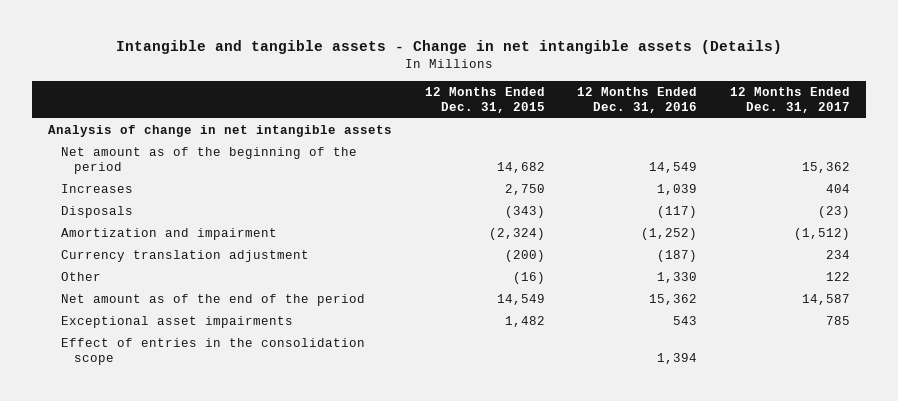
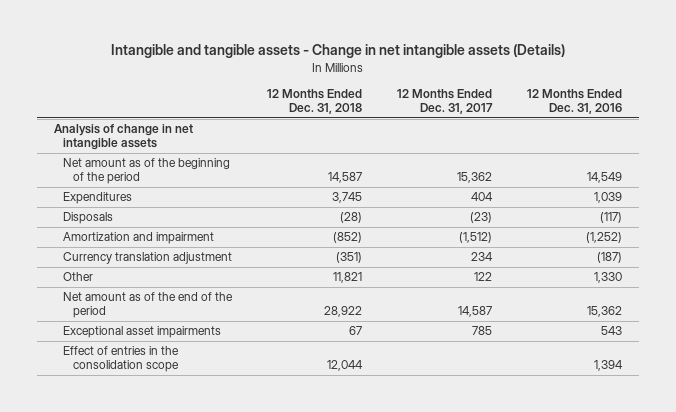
- | 12 Months Ended Dec. 31, 2015 | 12 Months Ended Dec. 31, 2016 | 12 Months Ended Dec. 31, 2017
+ | 12 Months Ended Dec. 31, 2018 | 12 Months Ended Dec. 31, 2017 | 12 Months Ended Dec. 31, 2016
- Increases | 2,750 | 1,039 | 404
+ Expenditures | 3,745 | 404 | 1,039

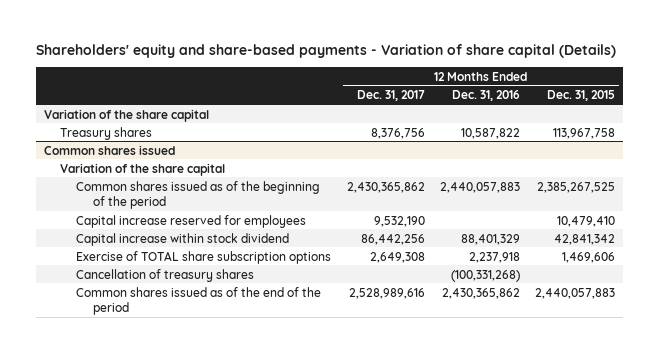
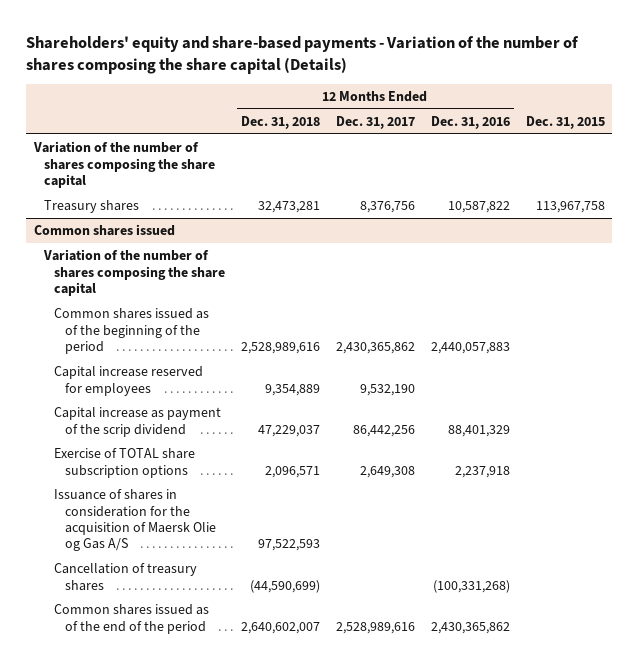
- Shareholders' equity and share-based payments - Variation of share capital (Details)
+ Shareholders' equity and share-based payments - Variation of the number of shares composing the share capital (Details)
- | 12 Months Ended Dec. 31, 2017 | 12 Months Ended Dec. 31, 2016 | 12 Months Ended Dec. 31, 2015
+ | 12 Months Ended Dec. 31, 2018 | 12 Months Ended Dec. 31, 2017 | 12 Months Ended Dec. 31, 2016 | Dec. 31, 2015
- Variation of the share capital
+ Variation of the number of shares composing the share capital
@ Common shares issued
- Variation of the share capital
+ Variation of the number of shares composing the share capital
- Capital increase within stock dividend | 86,442,256 | 88,401,329 | 42,841,342
+ Capital increase as payment of the scrip dividend | 47,229,037 | 86,442,256 | 88,401,329 |
+ Issuance of shares in consideration for the acquisition of Maersk Olie og Gas A/S | 97,522,593 | | |

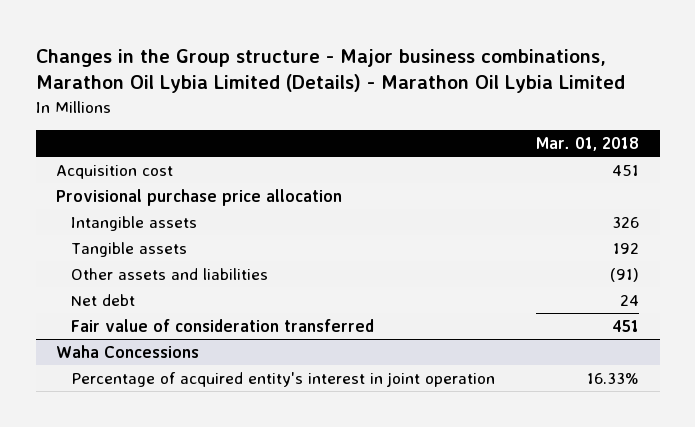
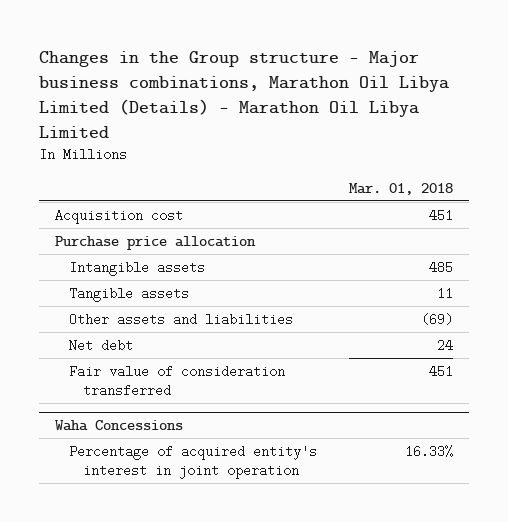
- Changes in the Group structure - Major business combinations, Marathon Oil Lybia Limited (Details) - Marathon Oil Lybia Limited
+ Changes in the Group structure - Major business combinations, Marathon Oil Libya Limited (Details) - Marathon Oil Libya Limited
- Provisional purchase price allocation
- Intangible assets | 326
- Tangible assets | 192
- Other assets and liabilities | (91)
+ Purchase price allocation
+ Intangible assets | 485
+ Tangible assets | 11
+ Other assets and liabilities | (69)

